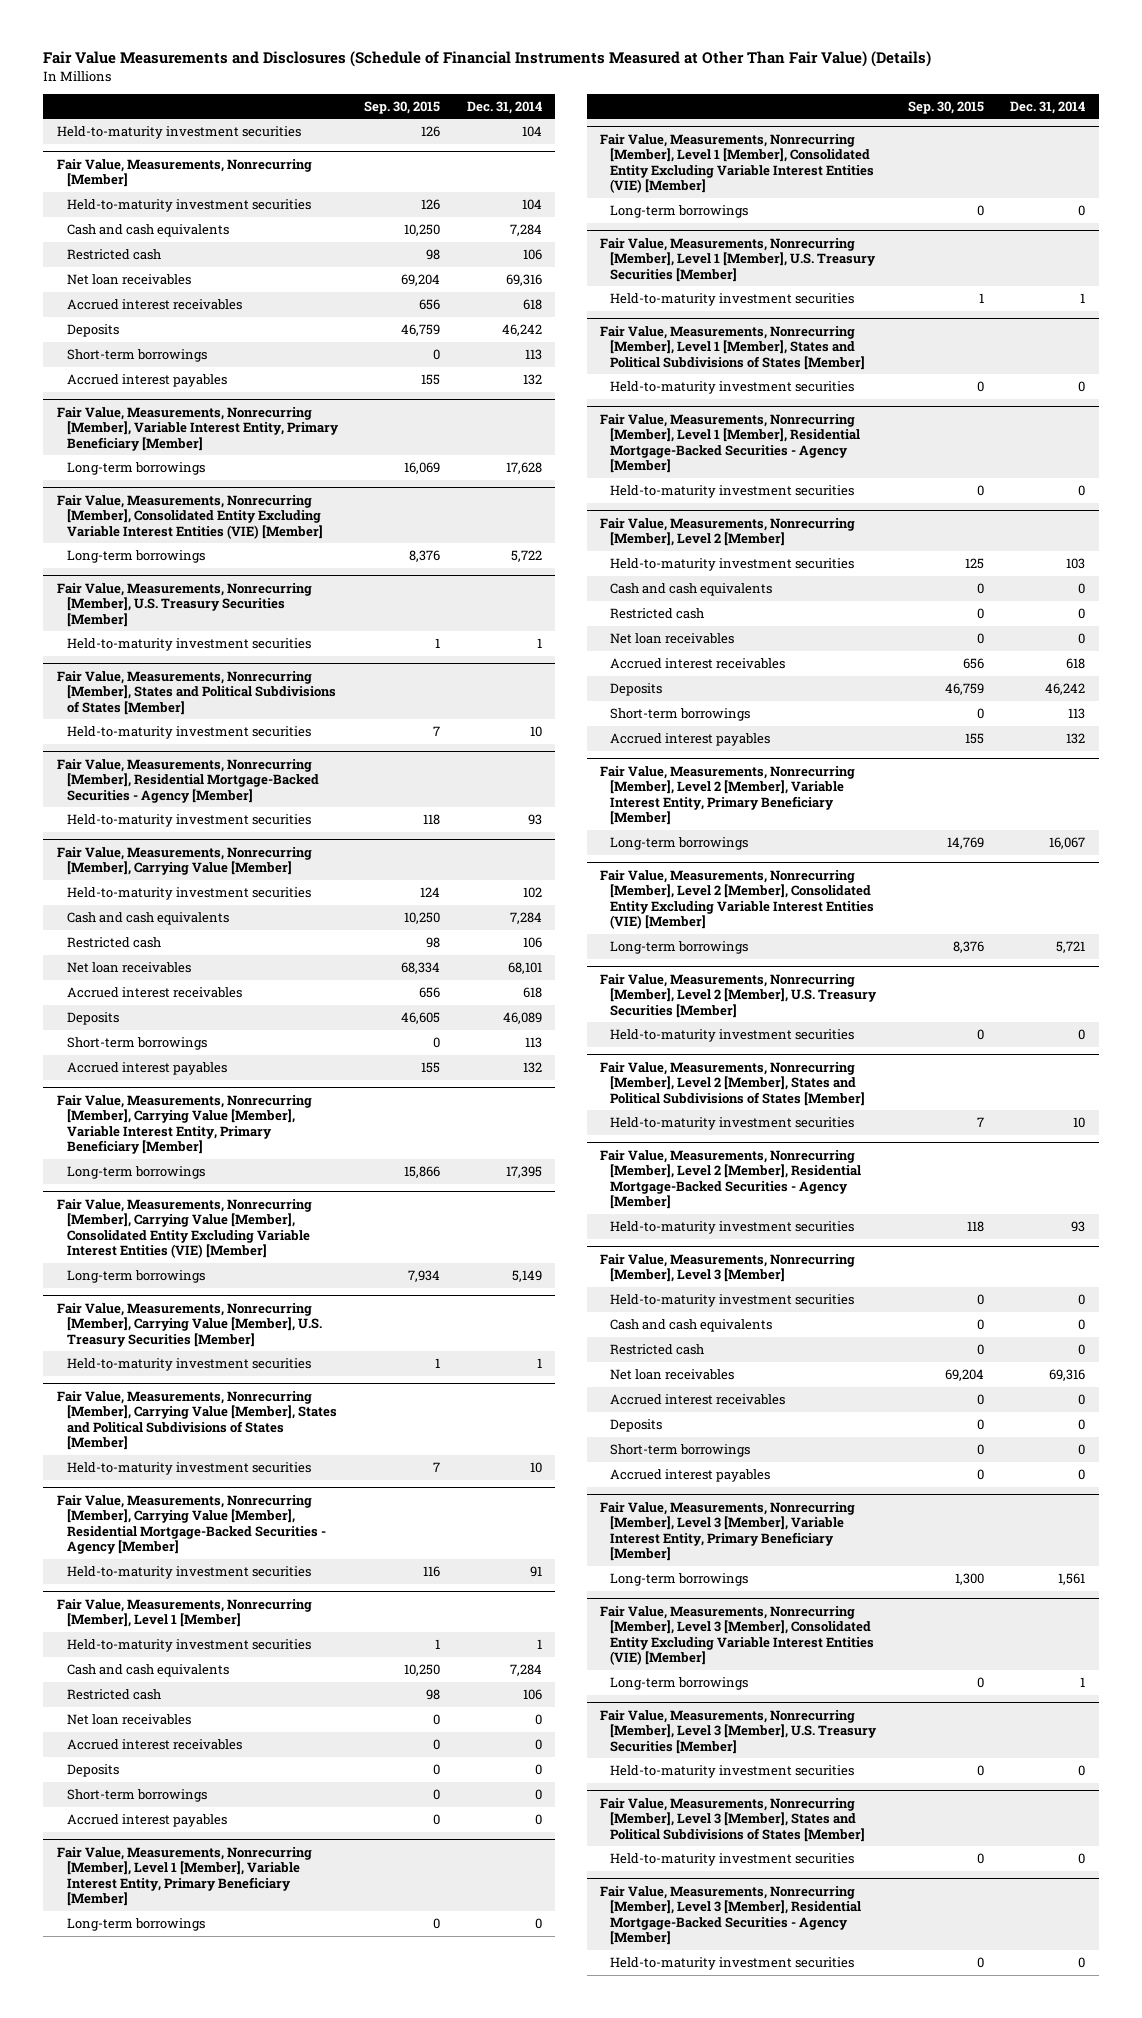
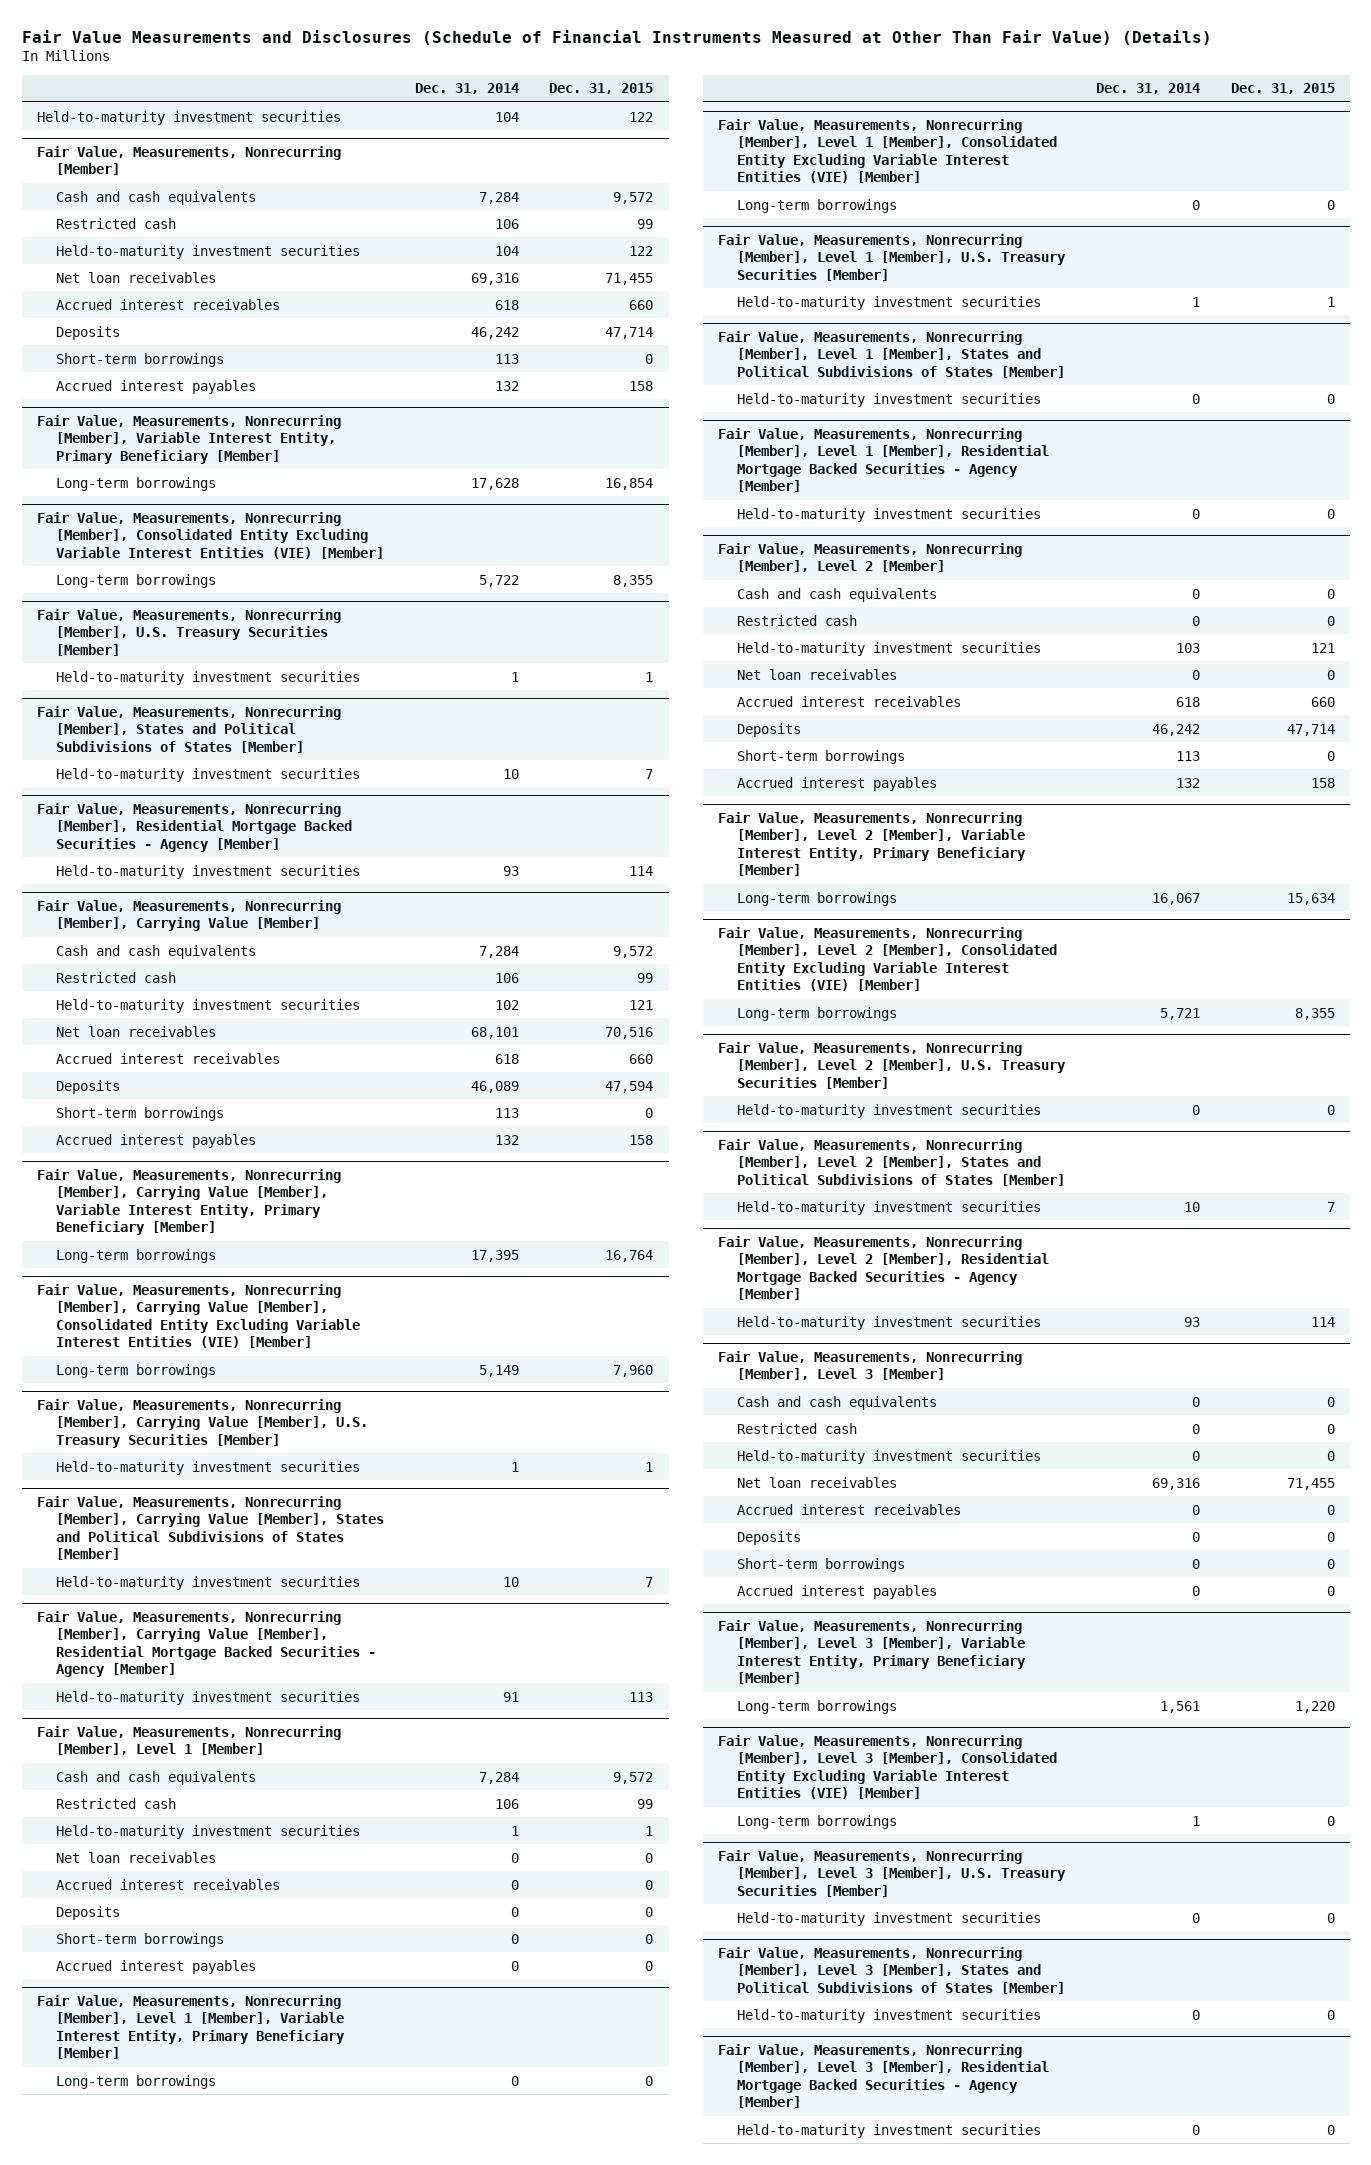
- | Sep. 30, 2015 | Dec. 31, 2014
+ | Dec. 31, 2014 | Dec. 31, 2015
@ Fair Value, Measurements, Nonrecurring [Member]
moved down: Held-to-maturity investment securities | 104 | 122
- Fair Value, Measurements, Nonrecurring [Member], Residential Mortgage-Backed Securities - Agency [Member]
+ Fair Value, Measurements, Nonrecurring [Member], Residential Mortgage Backed Securities - Agency [Member]
@ Fair Value, Measurements, Nonrecurring [Member], Carrying Value [Member]
moved down: Held-to-maturity investment securities | 102 | 121
- Fair Value, Measurements, Nonrecurring [Member], Carrying Value [Member], Residential Mortgage-Backed Securities - Agency [Member]
+ Fair Value, Measurements, Nonrecurring [Member], Carrying Value [Member], Residential Mortgage Backed Securities - Agency [Member]
@ Fair Value, Measurements, Nonrecurring [Member], Level 1 [Member]
moved down: Held-to-maturity investment securities | 1 | 1
- Fair Value, Measurements, Nonrecurring [Member], Level 1 [Member], Residential Mortgage-Backed Securities - Agency [Member]
+ Fair Value, Measurements, Nonrecurring [Member], Level 1 [Member], Residential Mortgage Backed Securities - Agency [Member]
@ Fair Value, Measurements, Nonrecurring [Member], Level 2 [Member]
moved down: Held-to-maturity investment securities | 103 | 121
- Fair Value, Measurements, Nonrecurring [Member], Level 2 [Member], Residential Mortgage-Backed Securities - Agency [Member]
+ Fair Value, Measurements, Nonrecurring [Member], Level 2 [Member], Residential Mortgage Backed Securities - Agency [Member]
@ Fair Value, Measurements, Nonrecurring [Member], Level 3 [Member]
moved down: Held-to-maturity investment securities | 0 | 0
- Fair Value, Measurements, Nonrecurring [Member], Level 3 [Member], Residential Mortgage-Backed Securities - Agency [Member]
+ Fair Value, Measurements, Nonrecurring [Member], Level 3 [Member], Residential Mortgage Backed Securities - Agency [Member]

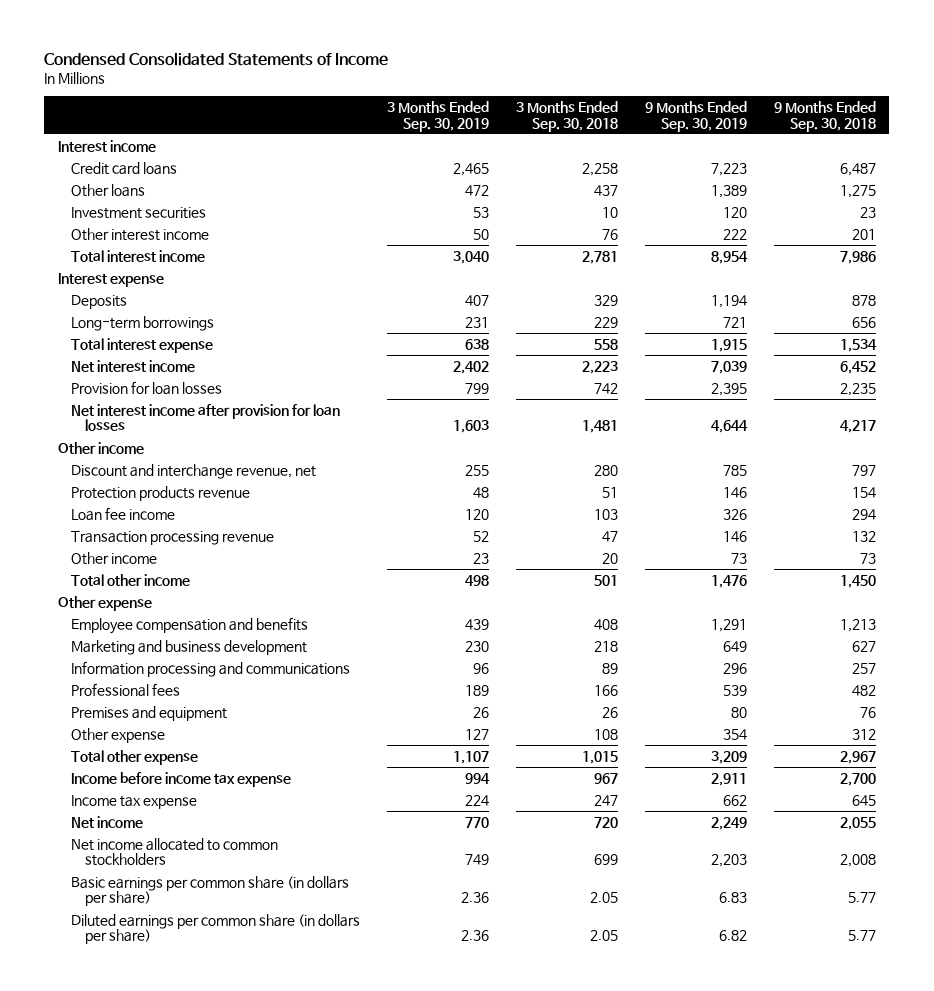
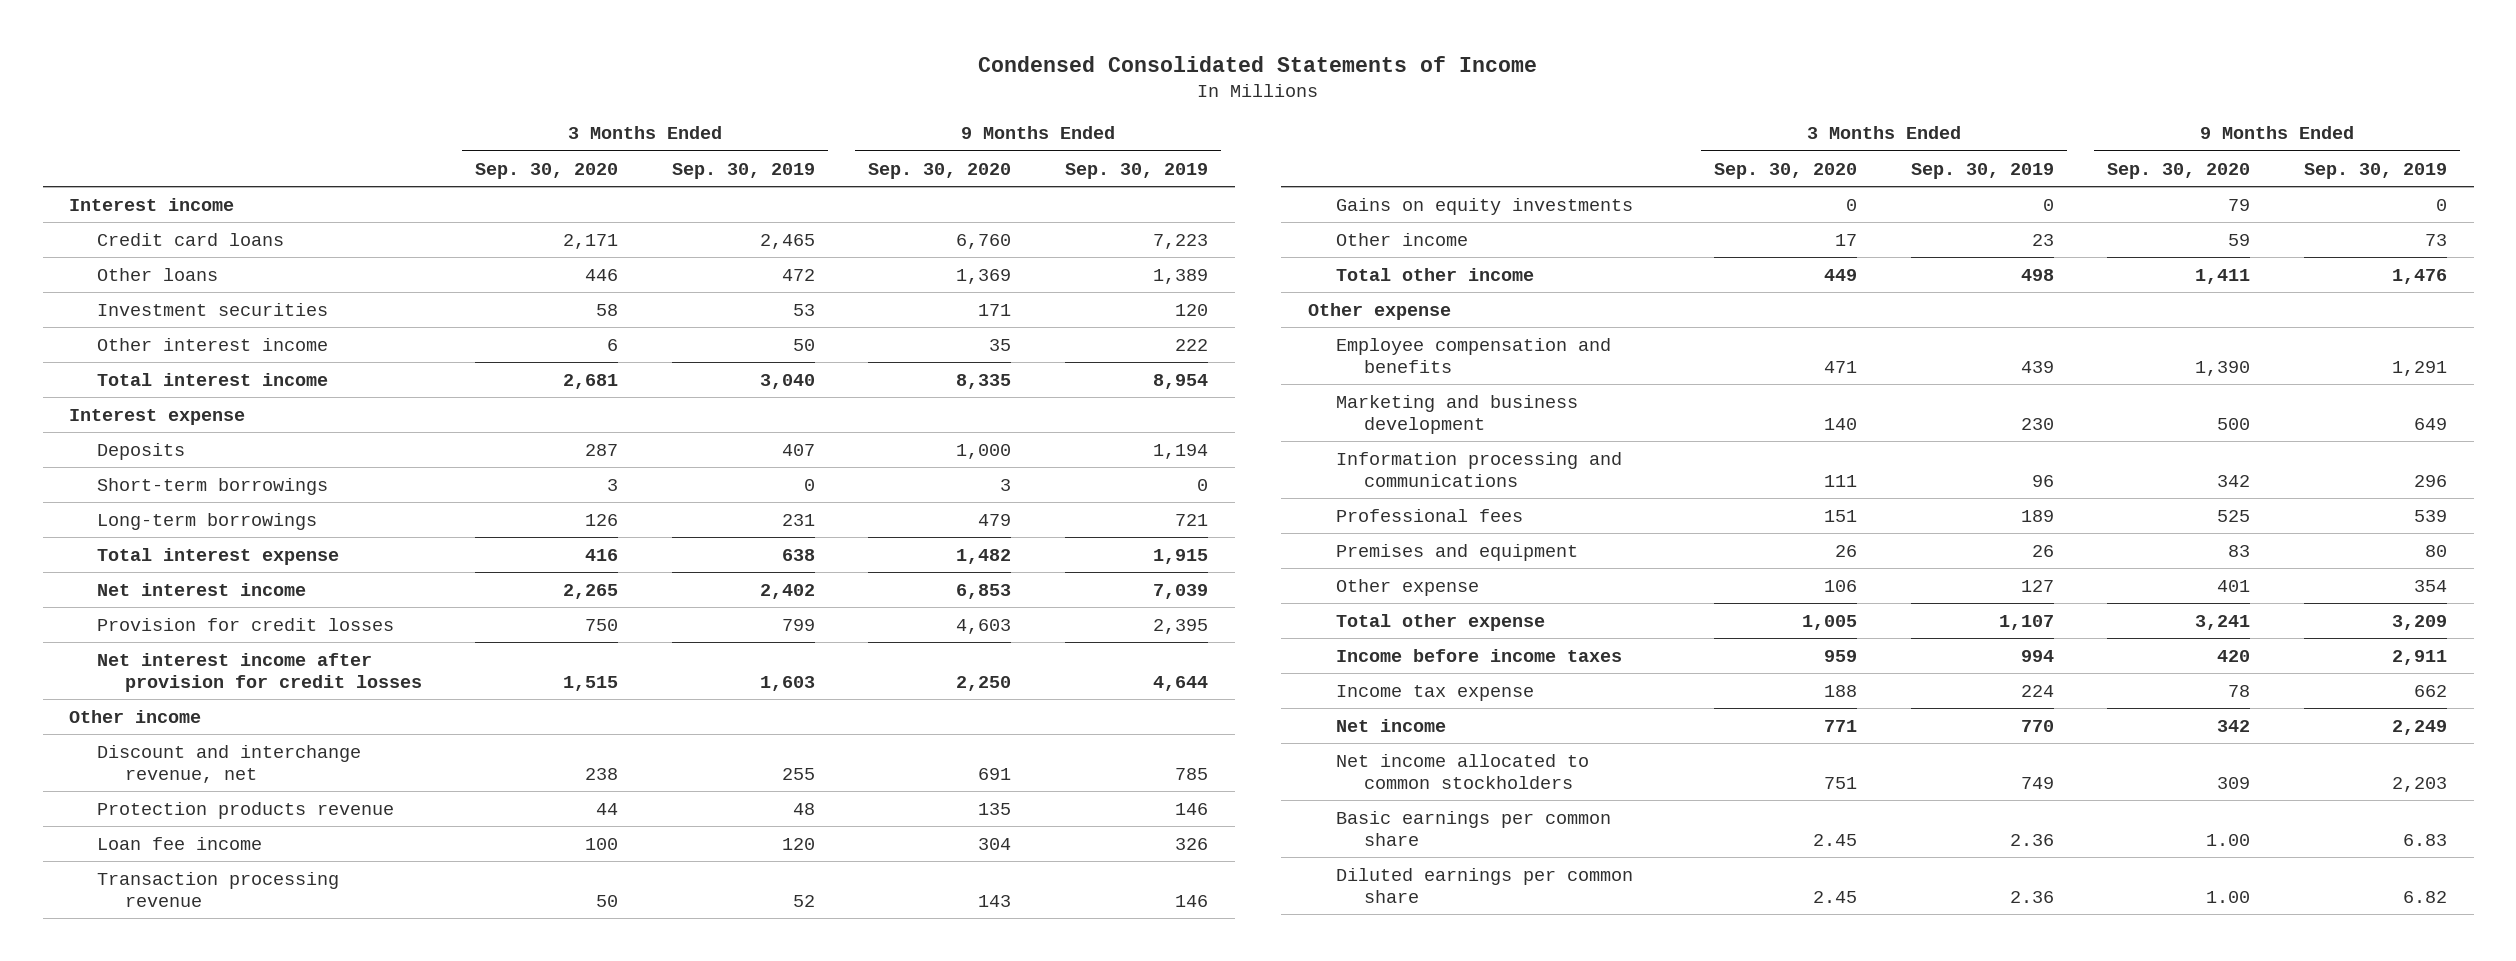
- | 3 Months Ended Sep. 30, 2019 | 3 Months Ended Sep. 30, 2018 | 9 Months Ended Sep. 30, 2019 | 9 Months Ended Sep. 30, 2018
+ | 3 Months Ended Sep. 30, 2020 | 3 Months Ended Sep. 30, 2019 | 9 Months Ended Sep. 30, 2020 | 9 Months Ended Sep. 30, 2019
+ Short-term borrowings | 3 | 0 | 3 | 0
- Provision for loan losses | 799 | 742 | 2,395 | 2,235
- Net interest income after provision for loan losses | 1,603 | 1,481 | 4,644 | 4,217
+ Provision for credit losses | 750 | 799 | 4,603 | 2,395
+ Net interest income after provision for credit losses | 1,515 | 1,603 | 2,250 | 4,644
+ Gains on equity investments | 0 | 0 | 79 | 0
- Income before income tax expense | 994 | 967 | 2,911 | 2,700
+ Income before income taxes | 959 | 994 | 420 | 2,911
- Basic earnings per common share (in dollars per share) | 2.36 | 2.05 | 6.83 | 5.77
- Diluted earnings per common share (in dollars per share) | 2.36 | 2.05 | 6.82 | 5.77
+ Basic earnings per common share | 2.45 | 2.36 | 1.00 | 6.83
+ Diluted earnings per common share | 2.45 | 2.36 | 1.00 | 6.82

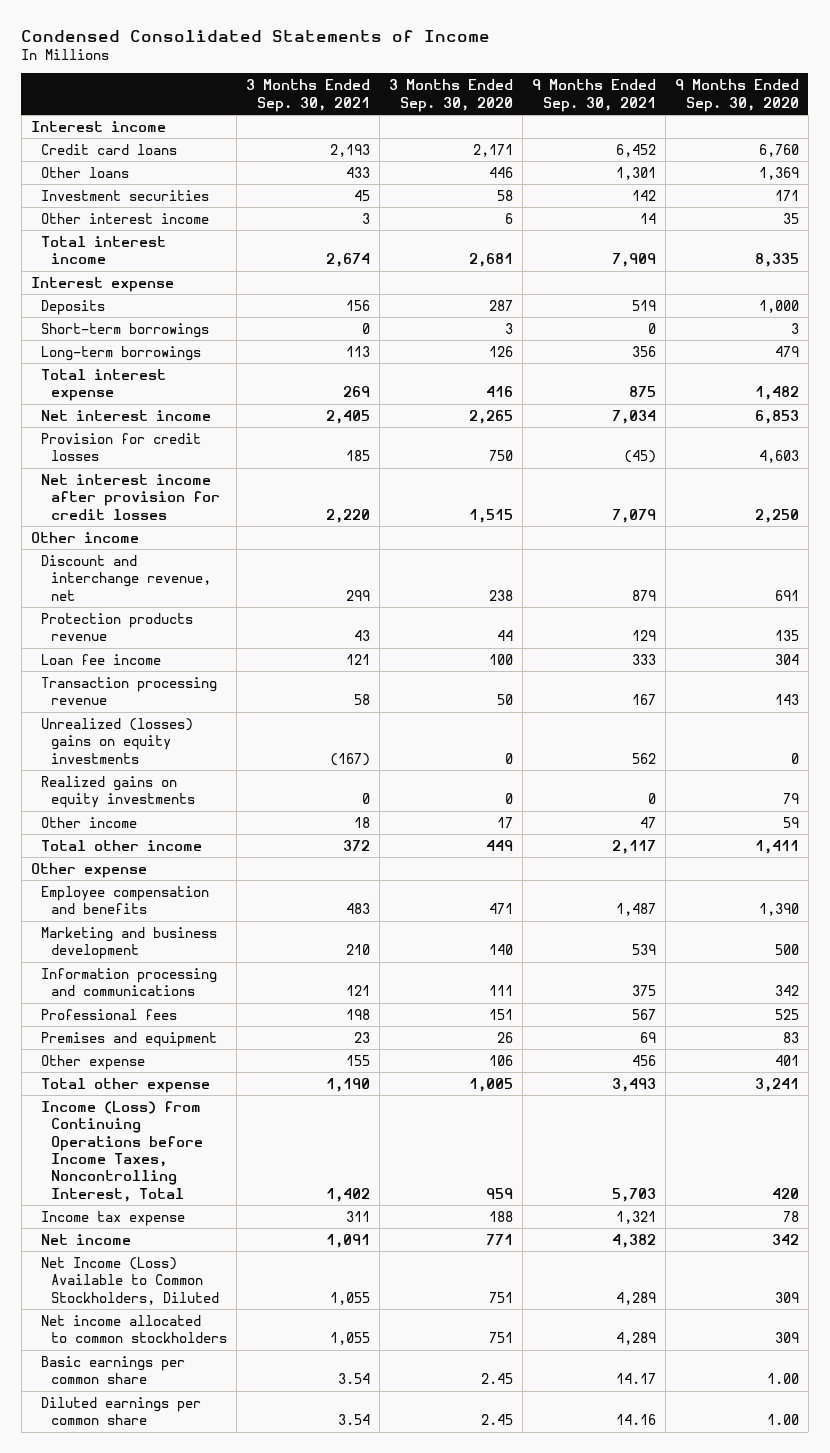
- | 3 Months Ended Sep. 30, 2020 | 3 Months Ended Sep. 30, 2019 | 9 Months Ended Sep. 30, 2020 | 9 Months Ended Sep. 30, 2019
+ | 3 Months Ended Sep. 30, 2021 | 3 Months Ended Sep. 30, 2020 | 9 Months Ended Sep. 30, 2021 | 9 Months Ended Sep. 30, 2020
- Gains on equity investments | 0 | 0 | 79 | 0
+ Unrealized (losses) gains on equity investments | (167) | 0 | 562 | 0
+ Realized gains on equity investments | 0 | 0 | 0 | 79
- Income before income taxes | 959 | 994 | 420 | 2,911
+ Income (Loss) from Continuing Operations before Income Taxes, Noncontrolling Interest, Total | 1,402 | 959 | 5,703 | 420
+ Net Income (Loss) Available to Common Stockholders, Diluted | 1,055 | 751 | 4,289 | 309

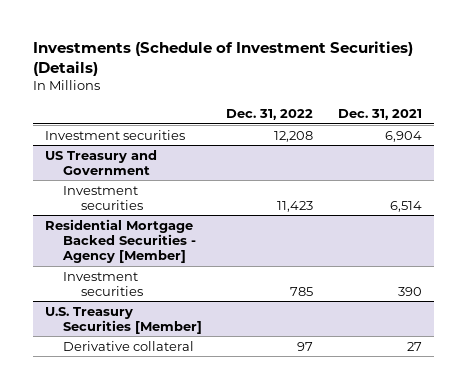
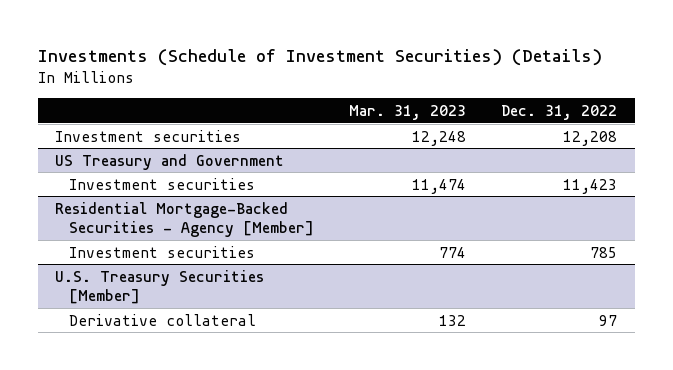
- | Dec. 31, 2022 | Dec. 31, 2021
+ | Mar. 31, 2023 | Dec. 31, 2022
- Residential Mortgage Backed Securities - Agency [Member]
+ Residential Mortgage-Backed Securities - Agency [Member]

